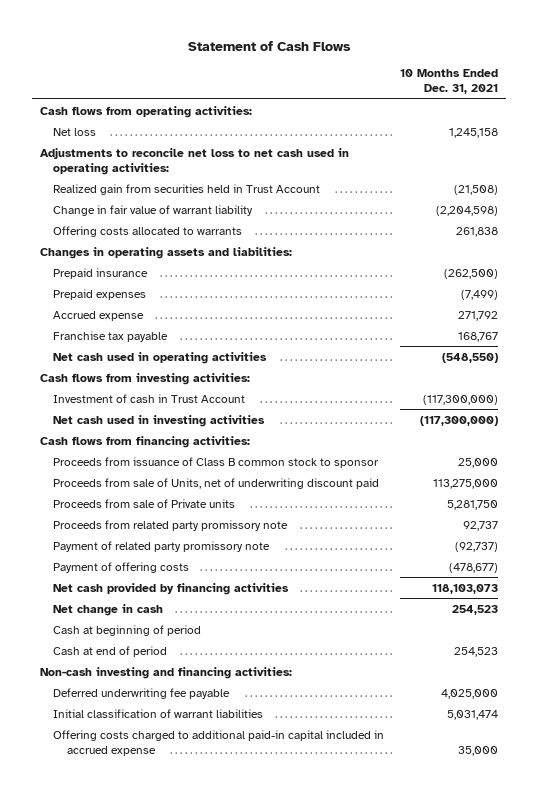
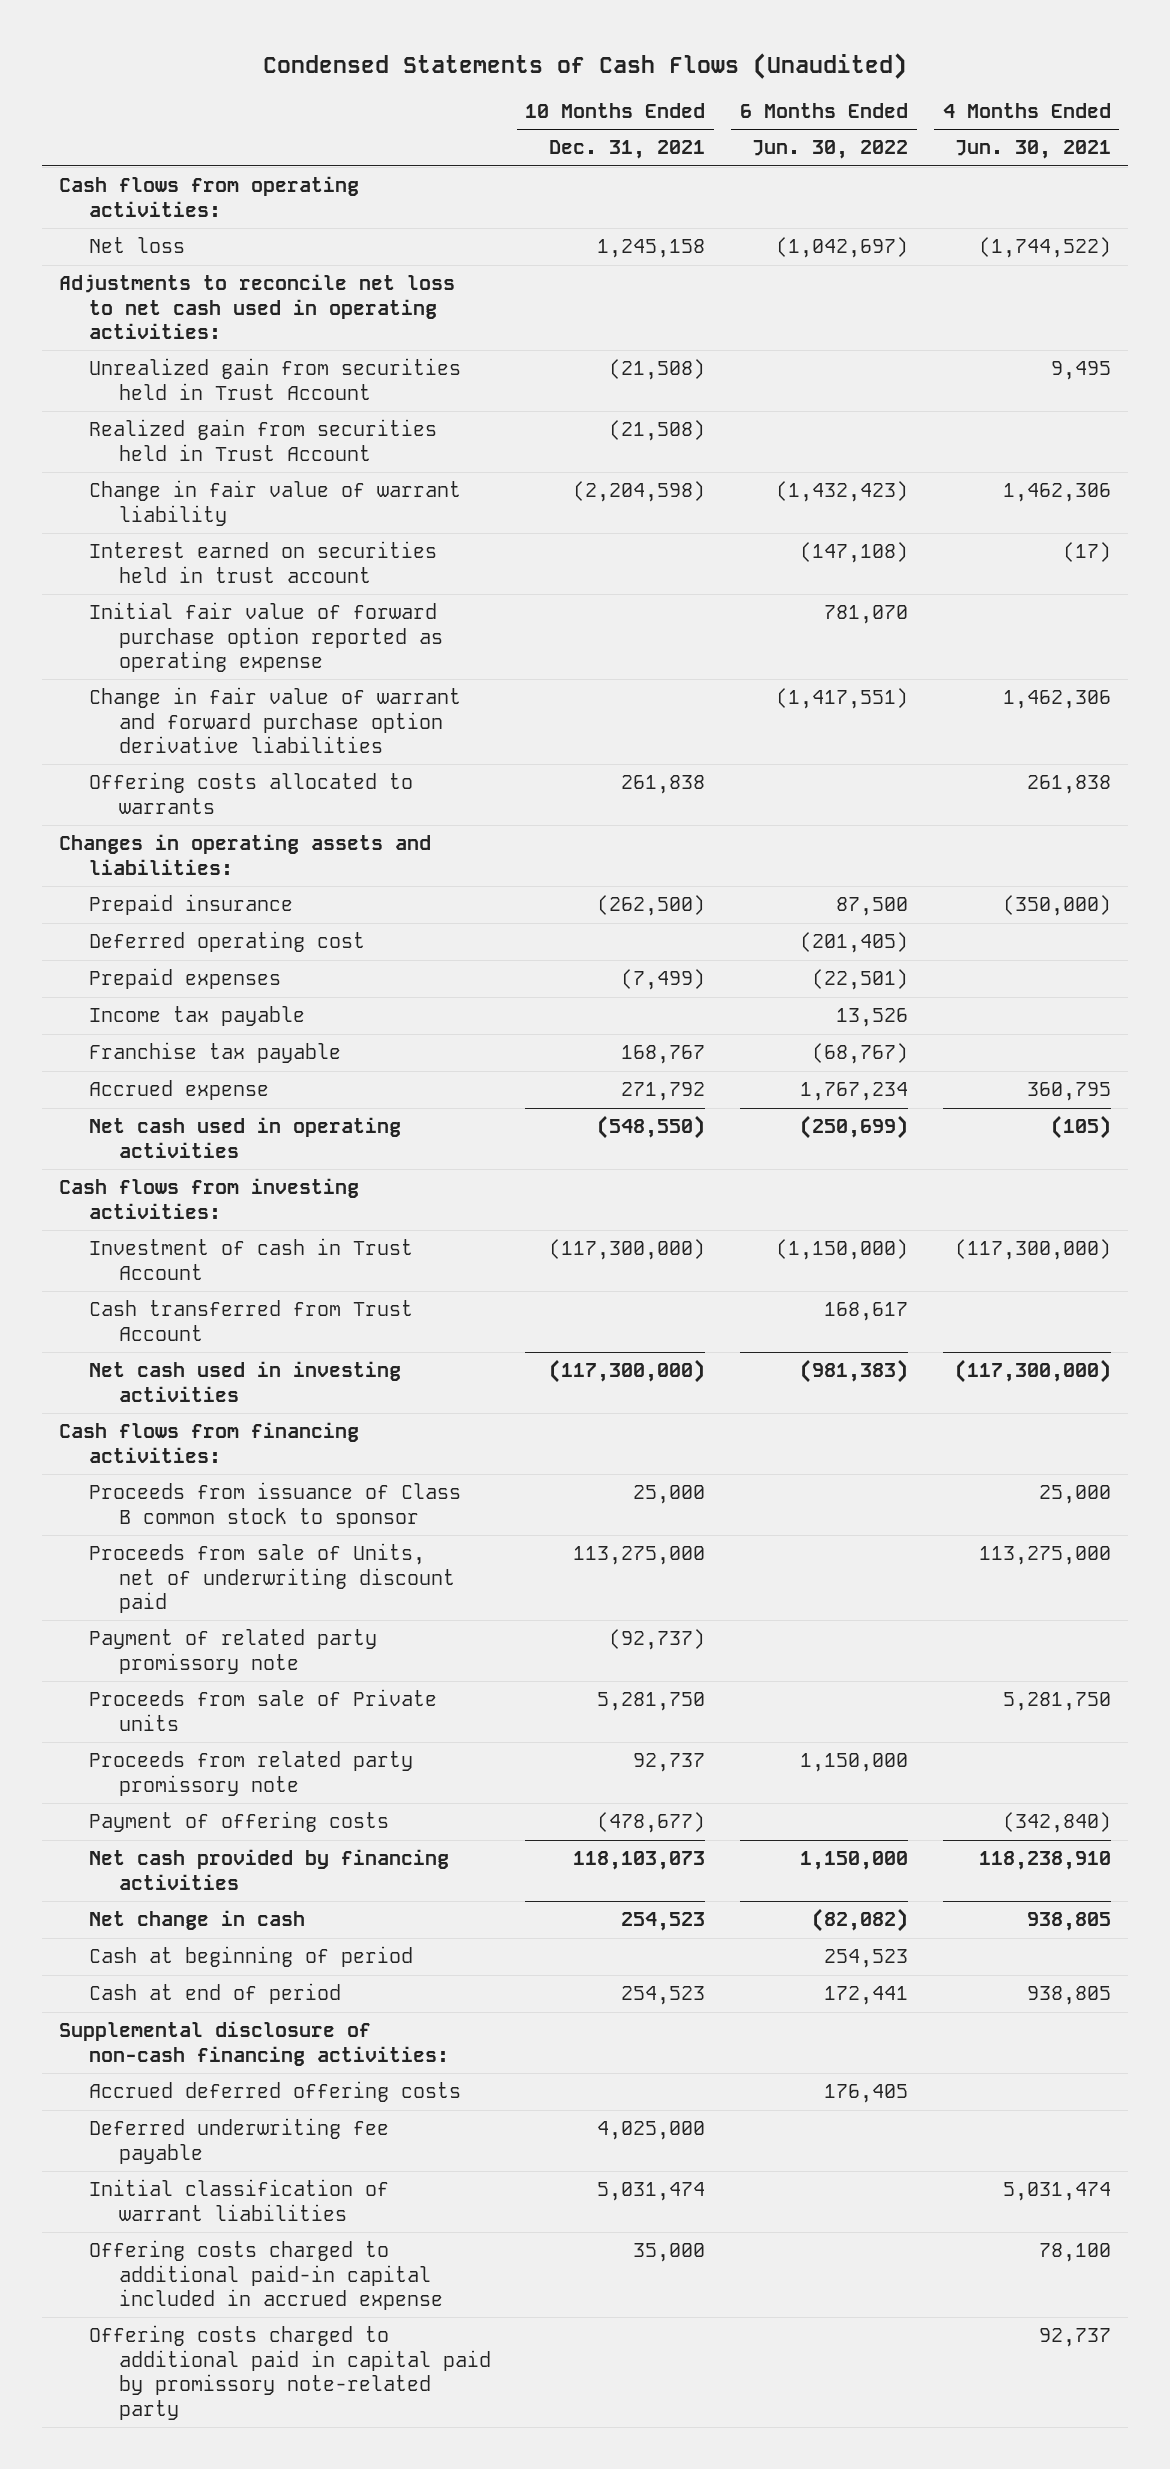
- Statement of Cash Flows
+ Condensed Statements of Cash Flows (Unaudited)
- | 10 Months Ended Dec. 31, 2021
+ | 10 Months Ended Dec. 31, 2021 | 6 Months Ended Jun. 30, 2022 | 4 Months Ended Jun. 30, 2021
+ Unrealized gain from securities held in Trust Account | (21,508) | | 9,495
+ Interest earned on securities held in trust account | | (147,108) | (17)
+ Initial fair value of forward purchase option reported as operating expense | | 781,070 |
+ Change in fair value of warrant and forward purchase option derivative liabilities | | (1,417,551) | 1,462,306
+ Deferred operating cost | | (201,405) |
+ Income tax payable | | 13,526 |
moved down: Accrued expense | 271,792 | 1,767,234 | 360,795
+ Cash transferred from Trust Account | | 168,617 |
moved up: Payment of related party promissory note | (92,737) | |
- Non-cash investing and financing activities:
+ Supplemental disclosure of non-cash financing activities:
+ Accrued deferred offering costs | | 176,405 |
+ Offering costs charged to additional paid in capital paid by promissory note-related party | | | 92,737

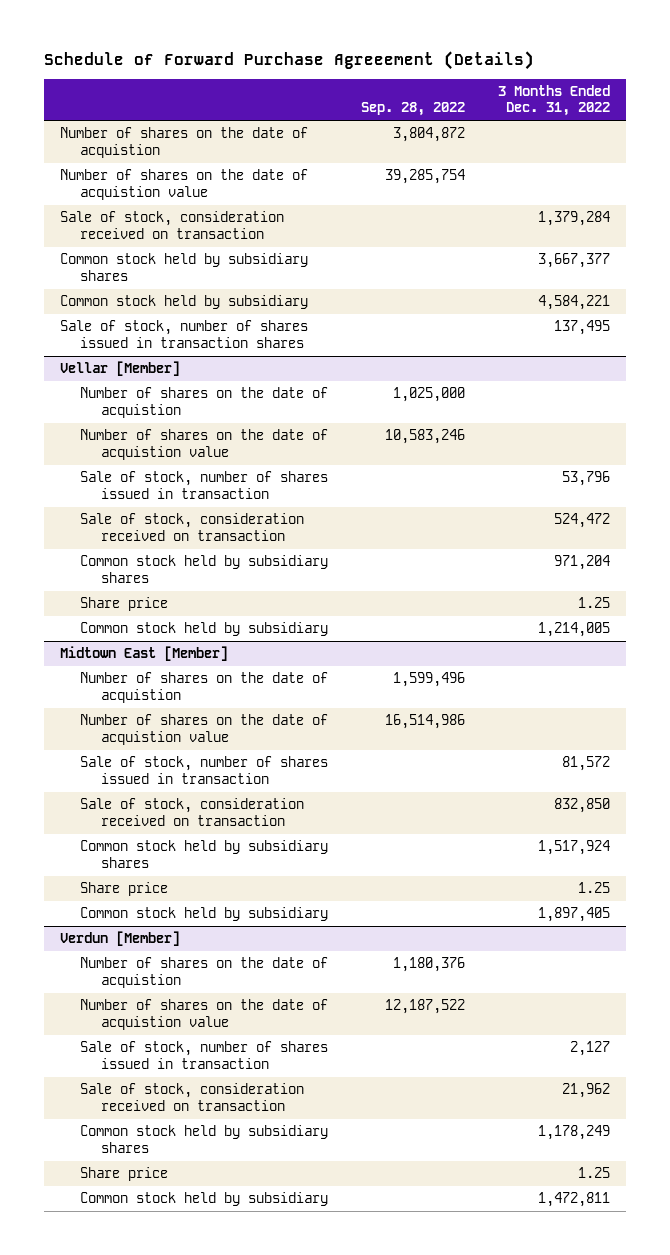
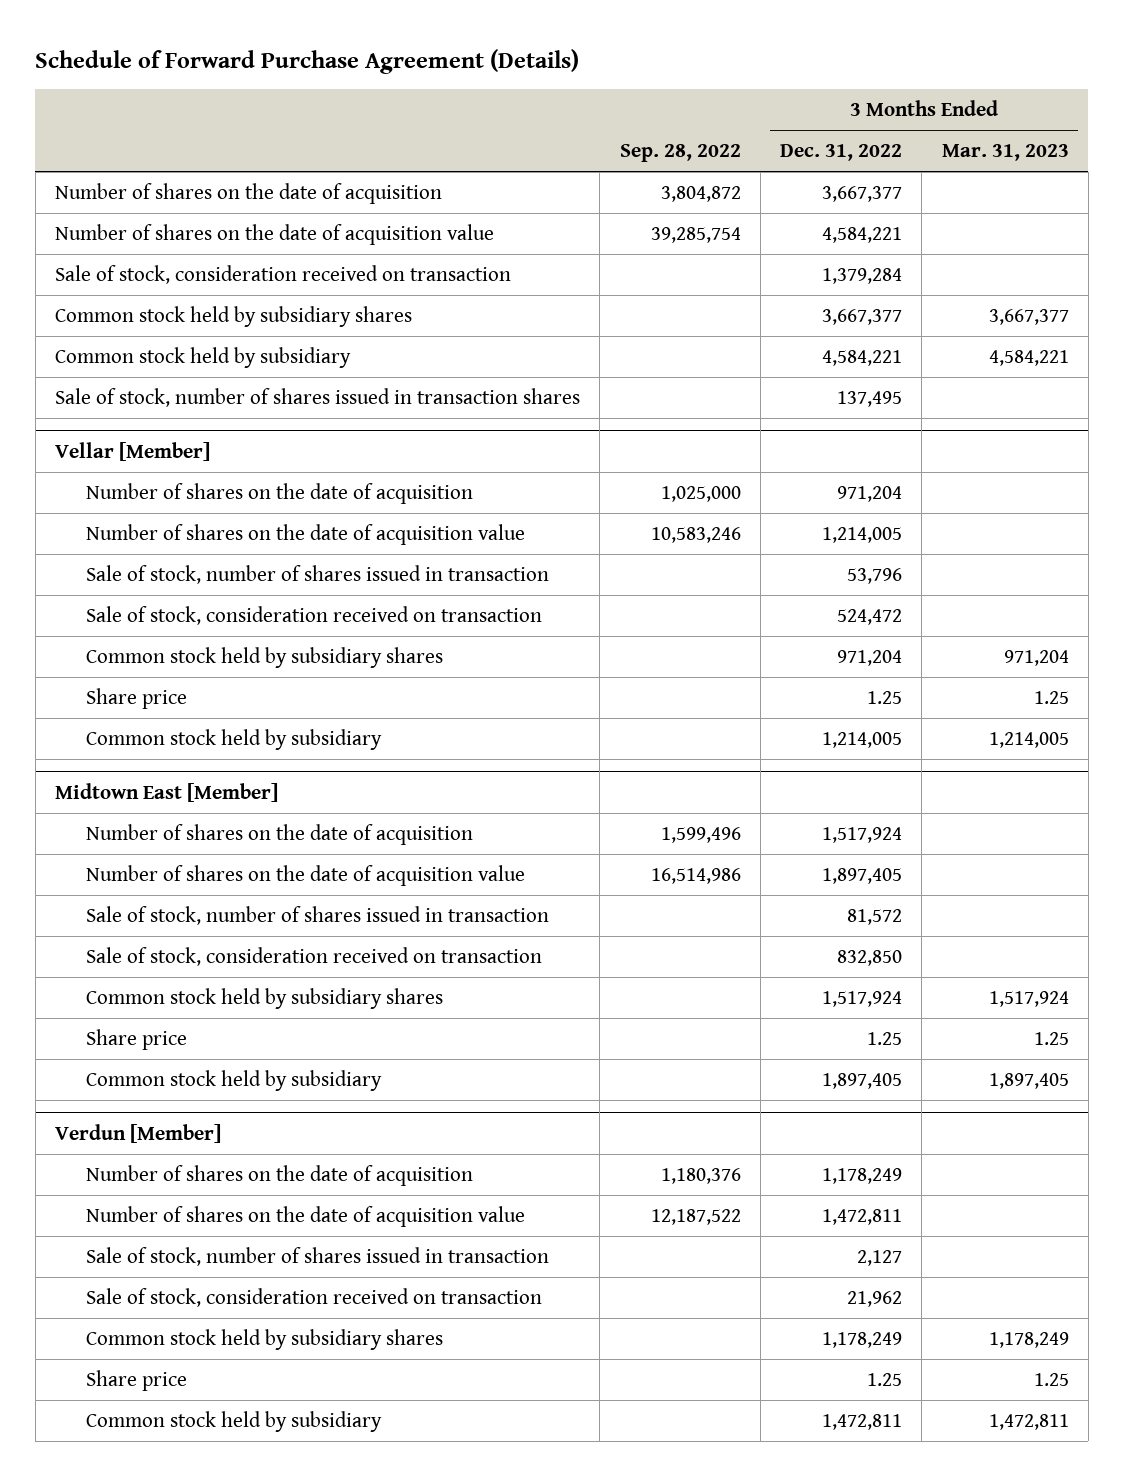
- Schedule of Forward Purchase Agreeement (Details)
+ Schedule of Forward Purchase Agreement (Details)
- | Sep. 28, 2022 | 3 Months Ended Dec. 31, 2022
+ | Sep. 28, 2022 | 3 Months Ended Dec. 31, 2022 | 3 Months Ended Mar. 31, 2023
- Number of shares on the date of acquistion | 3,804,872 |
- Number of shares on the date of acquistion value | 39,285,754 |
+ Number of shares on the date of acquisition | 3,804,872 | 3,667,377 |
+ Number of shares on the date of acquisition value | 39,285,754 | 4,584,221 |
@ Vellar [Member]
- Number of shares on the date of acquistion | 1,025,000 |
- Number of shares on the date of acquistion value | 10,583,246 |
+ Number of shares on the date of acquisition | 1,025,000 | 971,204 |
+ Number of shares on the date of acquisition value | 10,583,246 | 1,214,005 |
@ Midtown East [Member]
- Number of shares on the date of acquistion | 1,599,496 |
- Number of shares on the date of acquistion value | 16,514,986 |
+ Number of shares on the date of acquisition | 1,599,496 | 1,517,924 |
+ Number of shares on the date of acquisition value | 16,514,986 | 1,897,405 |
@ Verdun [Member]
- Number of shares on the date of acquistion | 1,180,376 |
- Number of shares on the date of acquistion value | 12,187,522 |
+ Number of shares on the date of acquisition | 1,180,376 | 1,178,249 |
+ Number of shares on the date of acquisition value | 12,187,522 | 1,472,811 |

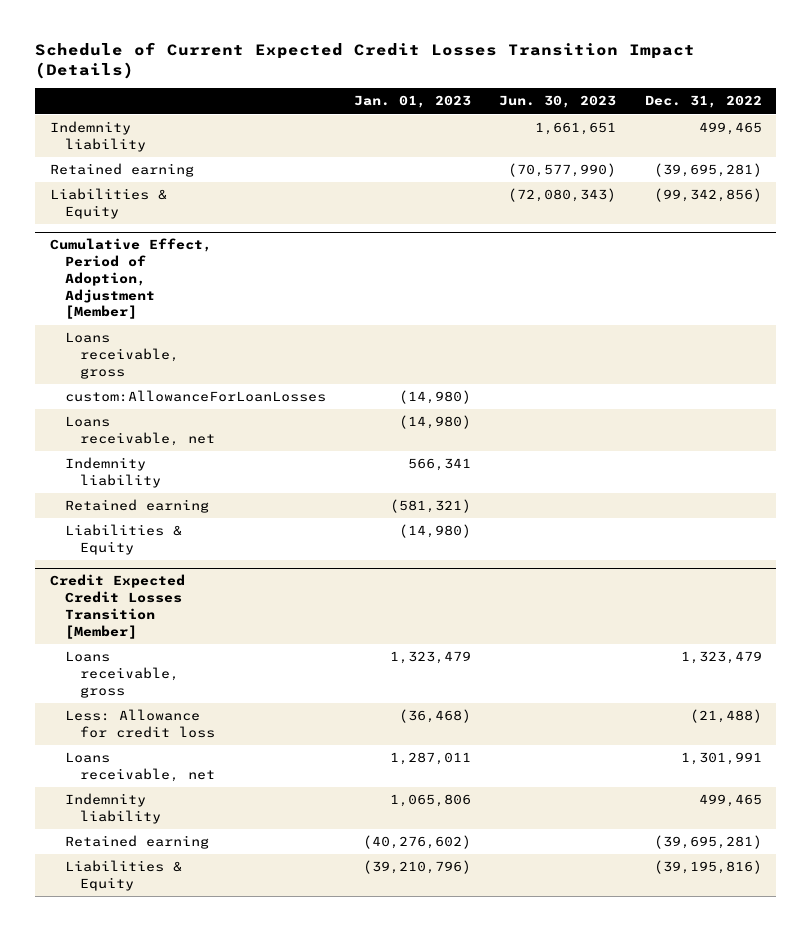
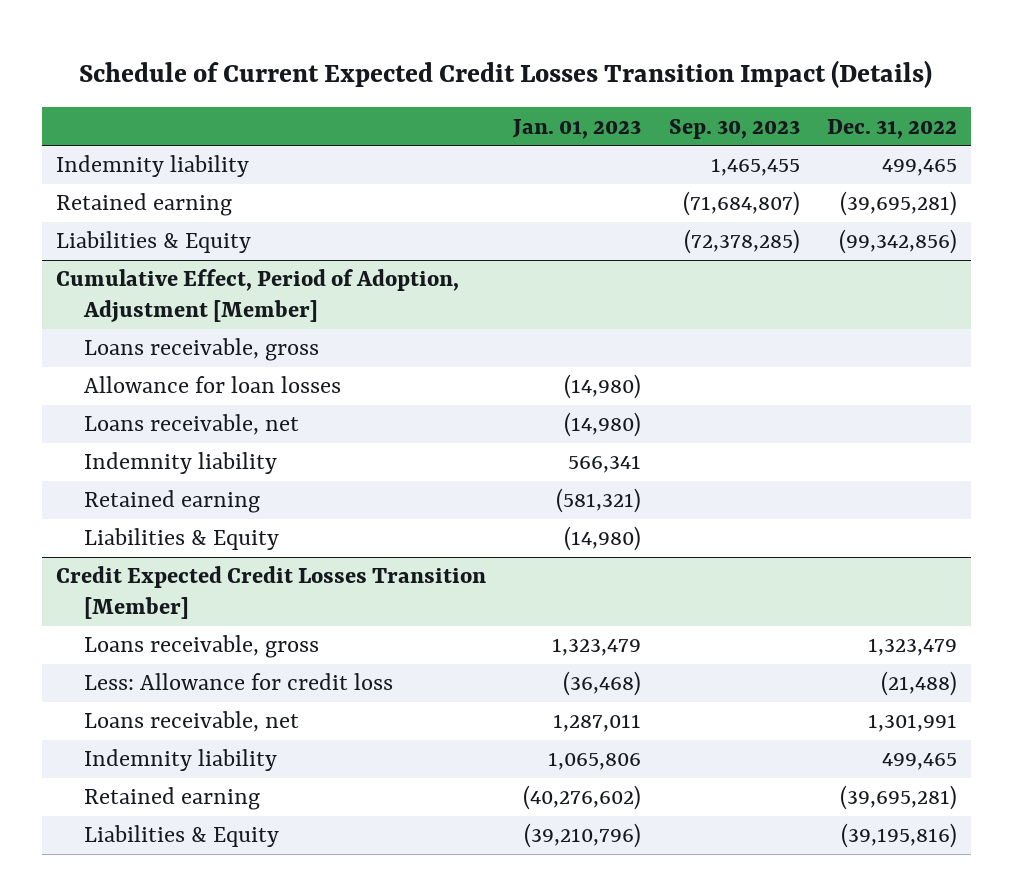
- | Jan. 01, 2023 | Jun. 30, 2023 | Dec. 31, 2022
+ | Jan. 01, 2023 | Sep. 30, 2023 | Dec. 31, 2022
@ Cumulative Effect, Period of Adoption, Adjustment [Member]
- custom:AllowanceForLoanLosses | (14,980) | |
+ Allowance for loan losses | (14,980) | |

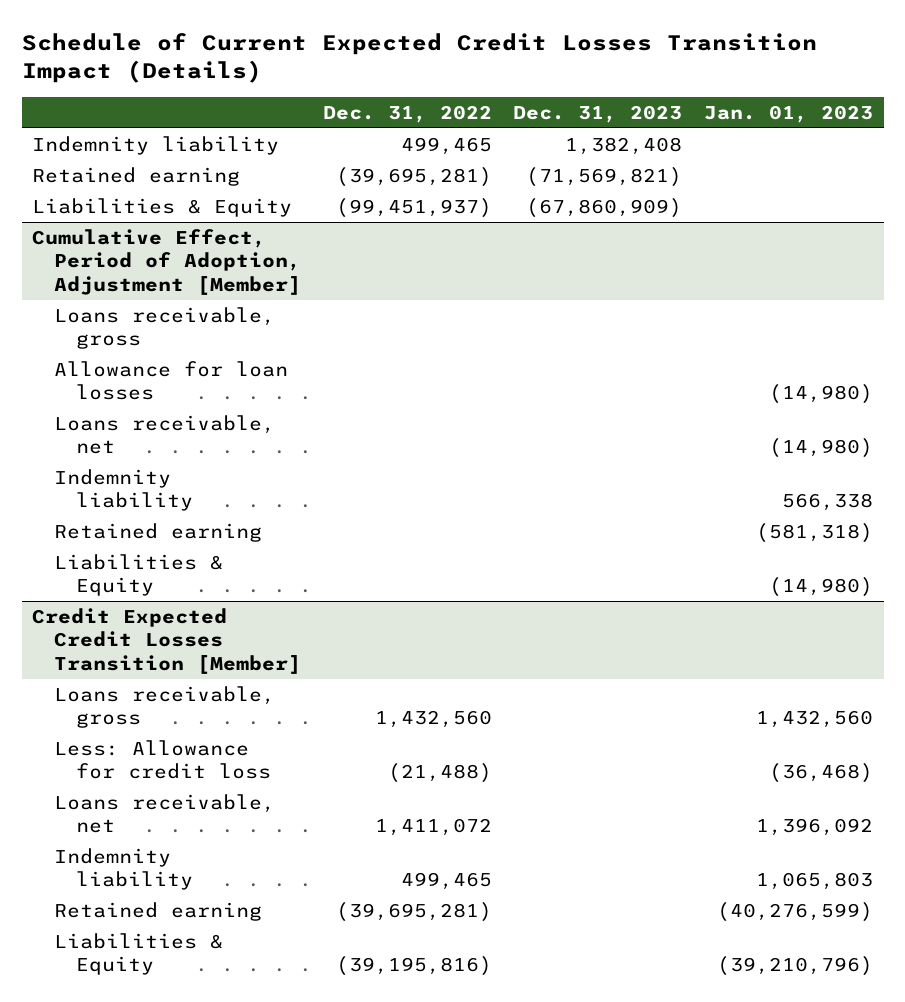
- | Jan. 01, 2023 | Sep. 30, 2023 | Dec. 31, 2022
+ | Dec. 31, 2022 | Dec. 31, 2023 | Jan. 01, 2023
- Liabilities & Equity | | (72,378,285) | (99,342,856)
+ Liabilities & Equity | (99,451,937) | (67,860,909) |
@ Cumulative Effect, Period of Adoption, Adjustment [Member]
- Indemnity liability | 566,341 | |
- Retained earning | (581,321) | |
+ Indemnity liability | | | 566,338
+ Retained earning | | | (581,318)
@ Credit Expected Credit Losses Transition [Member]
- Loans receivable, gross | 1,323,479 | | 1,323,479
+ Loans receivable, gross | 1,432,560 | | 1,432,560
- Loans receivable, net | 1,287,011 | | 1,301,991
- Indemnity liability | 1,065,806 | | 499,465
- Retained earning | (40,276,602) | | (39,695,281)
+ Loans receivable, net | 1,411,072 | | 1,396,092
+ Indemnity liability | 499,465 | | 1,065,803
+ Retained earning | (39,695,281) | | (40,276,599)

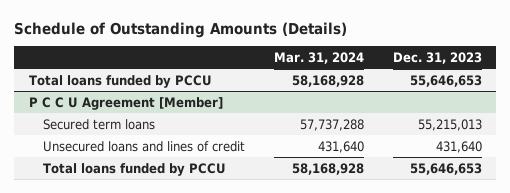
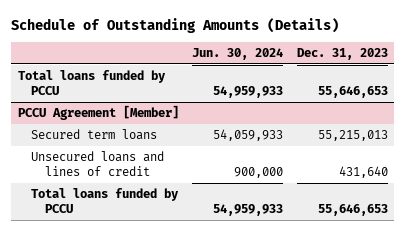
- | Mar. 31, 2024 | Dec. 31, 2023
+ | Jun. 30, 2024 | Dec. 31, 2023
- P C C U Agreement [Member]
+ PCCU Agreement [Member]

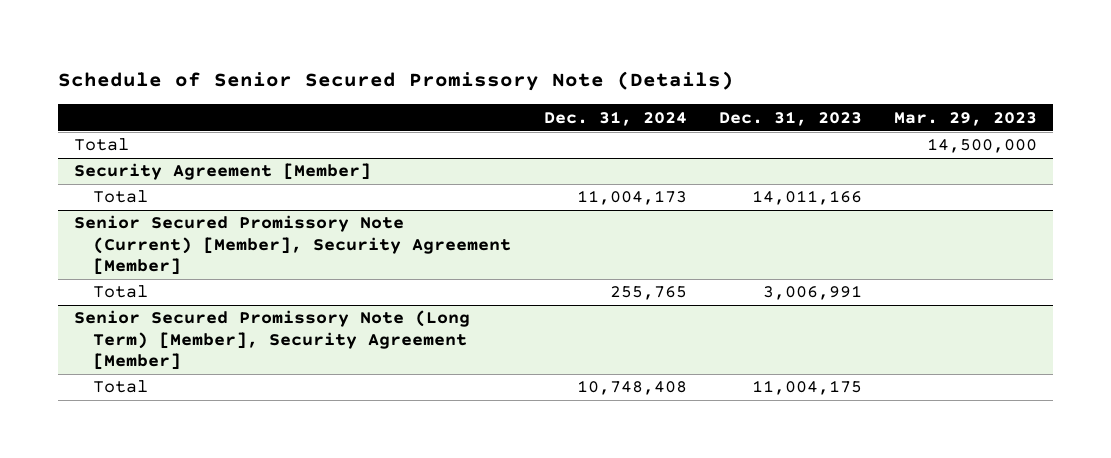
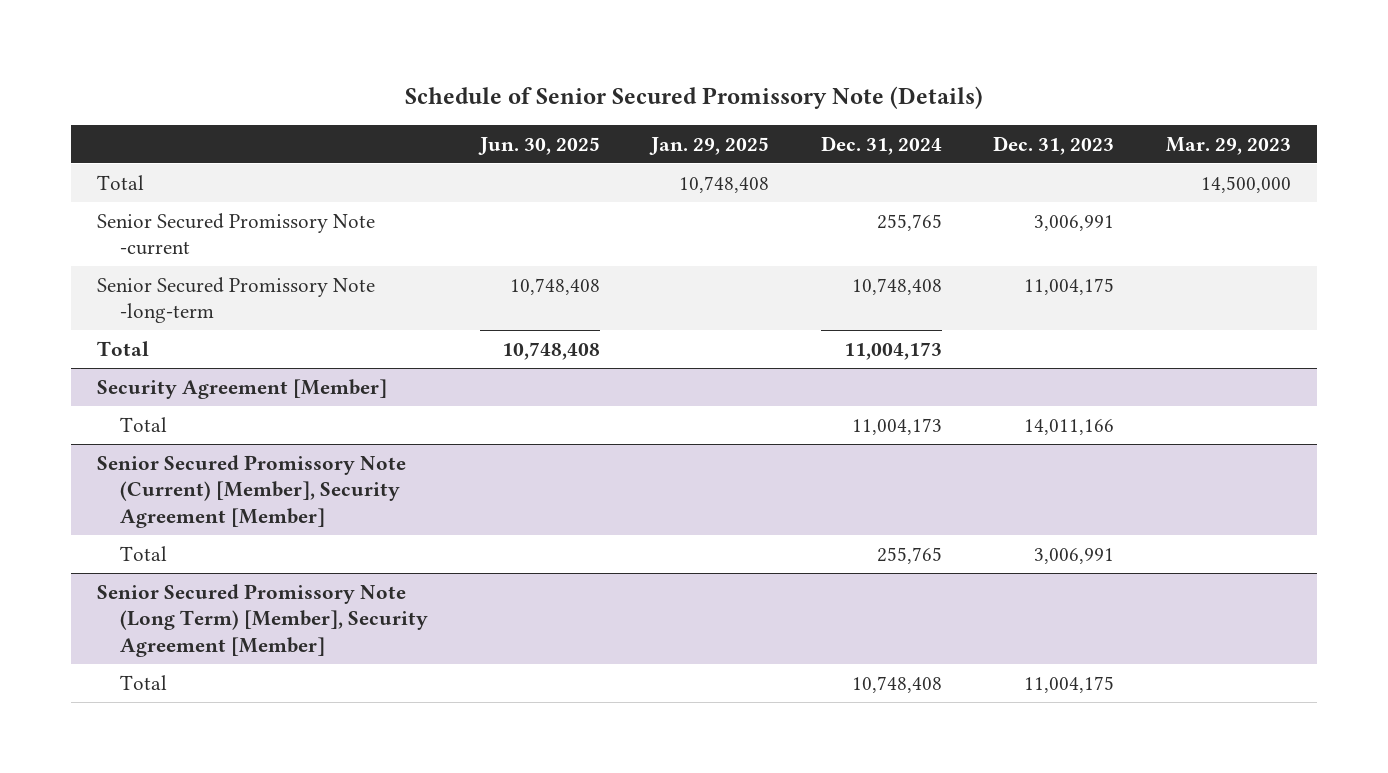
- | Dec. 31, 2024 | Dec. 31, 2023 | Mar. 29, 2023
+ | Jun. 30, 2025 | Jan. 29, 2025 | Dec. 31, 2024 | Dec. 31, 2023 | Mar. 29, 2023
+ Senior Secured Promissory Note -current | | | 255,765 | 3,006,991 |
+ Senior Secured Promissory Note -long-term | 10,748,408 | | 10,748,408 | 11,004,175 |
+ Total | 10,748,408 | | 11,004,173 | |

